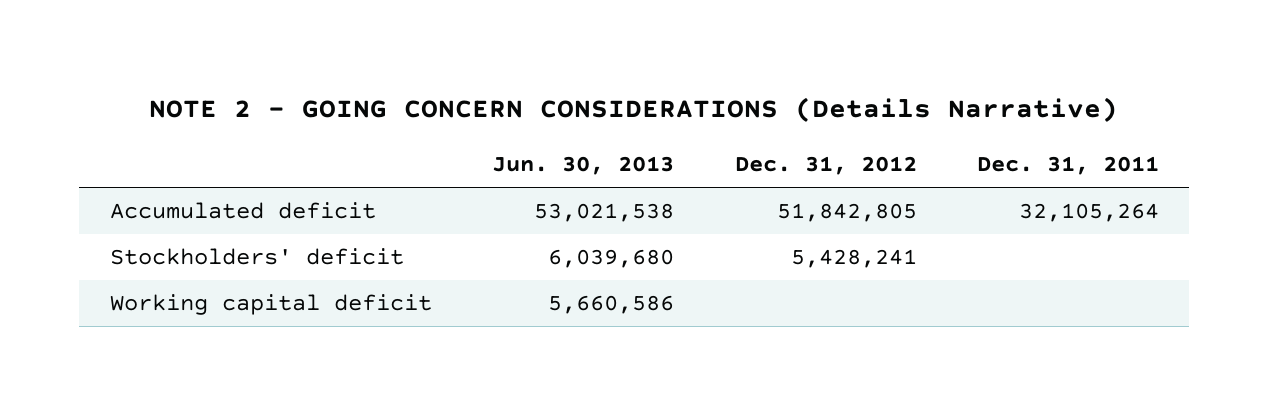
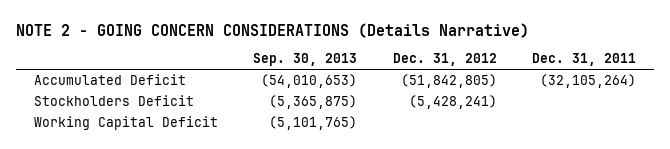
- | Jun. 30, 2013 | Dec. 31, 2012 | Dec. 31, 2011
+ | Sep. 30, 2013 | Dec. 31, 2012 | Dec. 31, 2011
- Accumulated deficit | 53,021,538 | 51,842,805 | 32,105,264
- Stockholders' deficit | 6,039,680 | 5,428,241 |
- Working capital deficit | 5,660,586 | |
+ Accumulated Deficit | (54,010,653) | (51,842,805) | (32,105,264)
+ Stockholders Deficit | (5,365,875) | (5,428,241) |
+ Working Capital Deficit | (5,101,765) | |

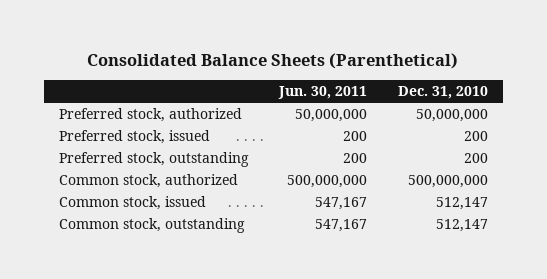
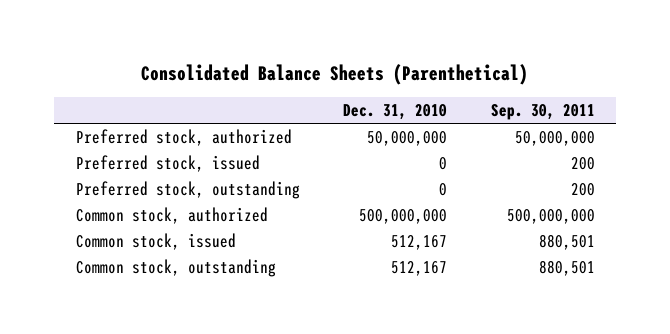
- | Jun. 30, 2011 | Dec. 31, 2010
+ | Dec. 31, 2010 | Sep. 30, 2011
- Preferred stock, issued | 200 | 200
- Preferred stock, outstanding | 200 | 200
+ Preferred stock, issued | 0 | 200
+ Preferred stock, outstanding | 0 | 200
- Common stock, issued | 547,167 | 512,147
- Common stock, outstanding | 547,167 | 512,147
+ Common stock, issued | 512,167 | 880,501
+ Common stock, outstanding | 512,167 | 880,501

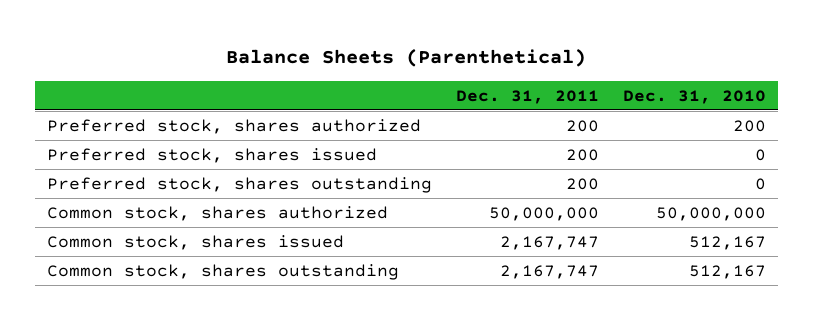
- Consolidated Balance Sheets (Parenthetical)
+ Balance Sheets (Parenthetical)
- | Dec. 31, 2010 | Sep. 30, 2011
+ | Dec. 31, 2011 | Dec. 31, 2010
- Preferred stock, authorized | 50,000,000 | 50,000,000
- Preferred stock, issued | 0 | 200
- Preferred stock, outstanding | 0 | 200
- Common stock, authorized | 500,000,000 | 500,000,000
- Common stock, issued | 512,167 | 880,501
- Common stock, outstanding | 512,167 | 880,501
+ Preferred stock, shares authorized | 200 | 200
+ Preferred stock, shares issued | 200 | 0
+ Preferred stock, shares outstanding | 200 | 0
+ Common stock, shares authorized | 50,000,000 | 50,000,000
+ Common stock, shares issued | 2,167,747 | 512,167
+ Common stock, shares outstanding | 2,167,747 | 512,167

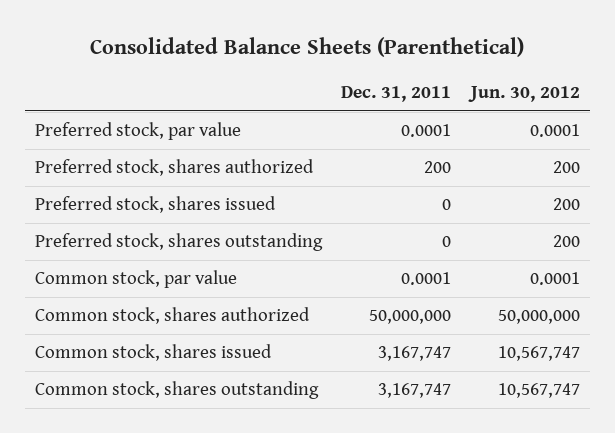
- Balance Sheets (Parenthetical)
+ Consolidated Balance Sheets (Parenthetical)
- | Dec. 31, 2011 | Dec. 31, 2010
+ | Dec. 31, 2011 | Jun. 30, 2012
+ Preferred stock, par value | 0.0001 | 0.0001
- Preferred stock, shares issued | 200 | 0
- Preferred stock, shares outstanding | 200 | 0
+ Preferred stock, shares issued | 0 | 200
+ Preferred stock, shares outstanding | 0 | 200
+ Common stock, par value | 0.0001 | 0.0001
- Common stock, shares issued | 2,167,747 | 512,167
- Common stock, shares outstanding | 2,167,747 | 512,167
+ Common stock, shares issued | 3,167,747 | 10,567,747
+ Common stock, shares outstanding | 3,167,747 | 10,567,747

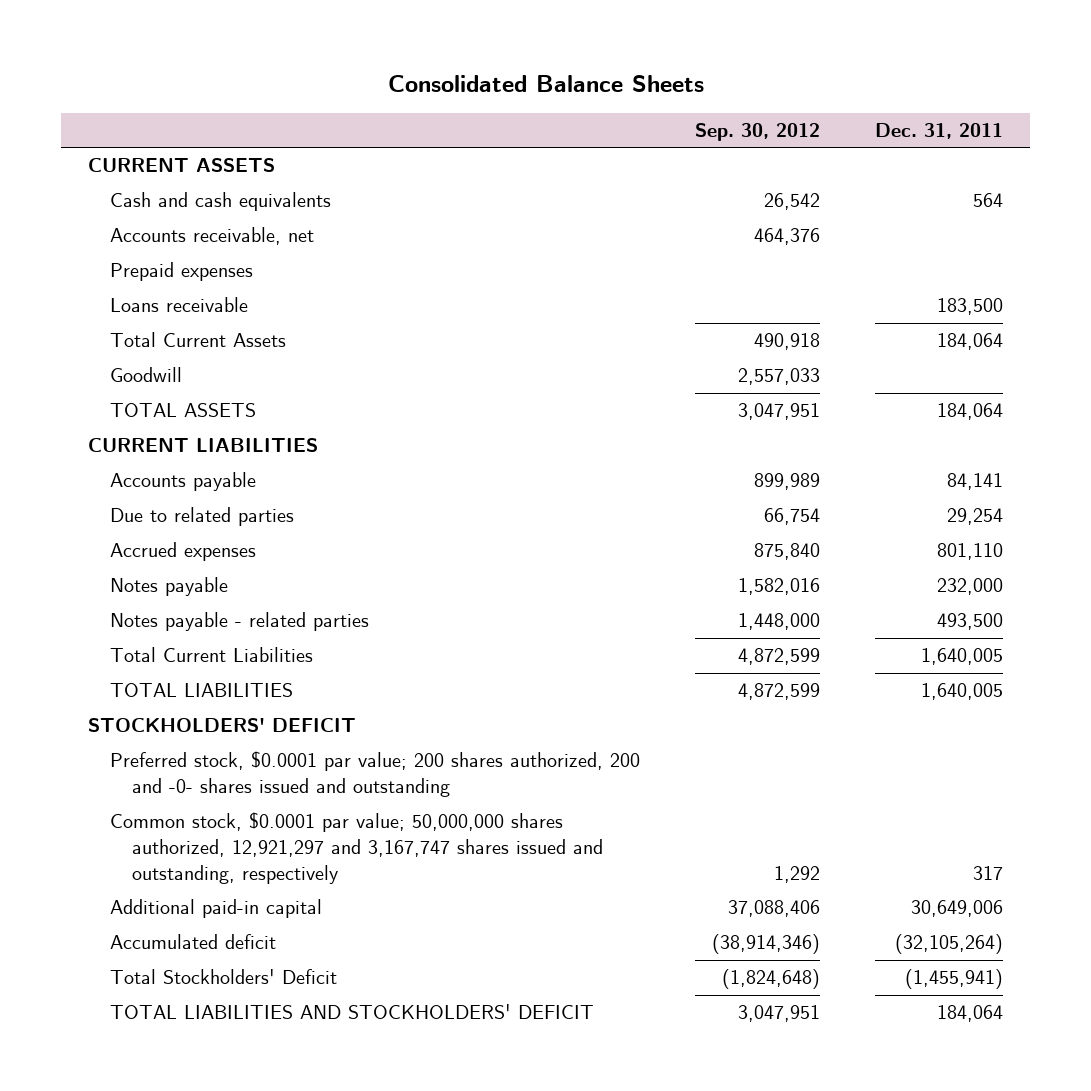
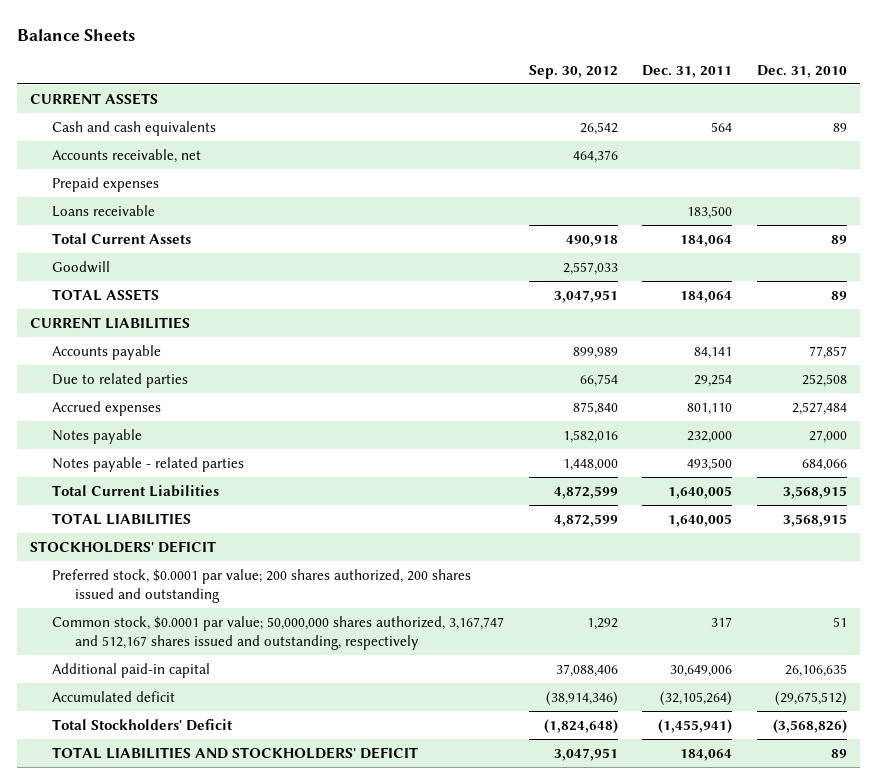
- Consolidated Balance Sheets
+ Balance Sheets
- | Sep. 30, 2012 | Dec. 31, 2011
+ | Sep. 30, 2012 | Dec. 31, 2011 | Dec. 31, 2010
- Preferred stock, $0.0001 par value; 200 shares authorized, 200 and -0- shares issued and outstanding
- Common stock, $0.0001 par value; 50,000,000 shares authorized, 12,921,297 and 3,167,747 shares issued and outstanding, respectively | 1,292 | 317
+ Preferred stock, $0.0001 par value; 200 shares authorized, 200 shares issued and outstanding
+ Common stock, $0.0001 par value; 50,000,000 shares authorized, 3,167,747 and 512,167 shares issued and outstanding, respectively | 1,292 | 317 | 51

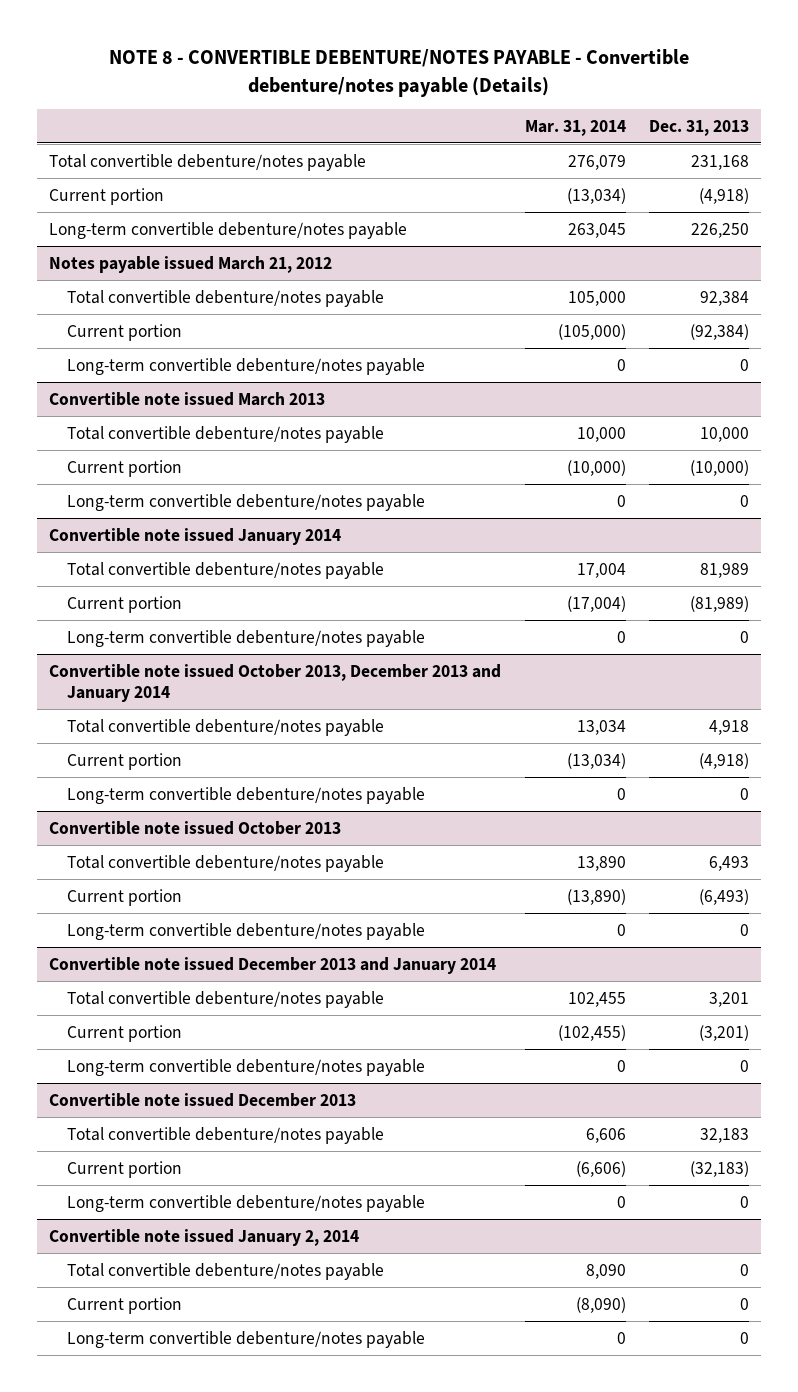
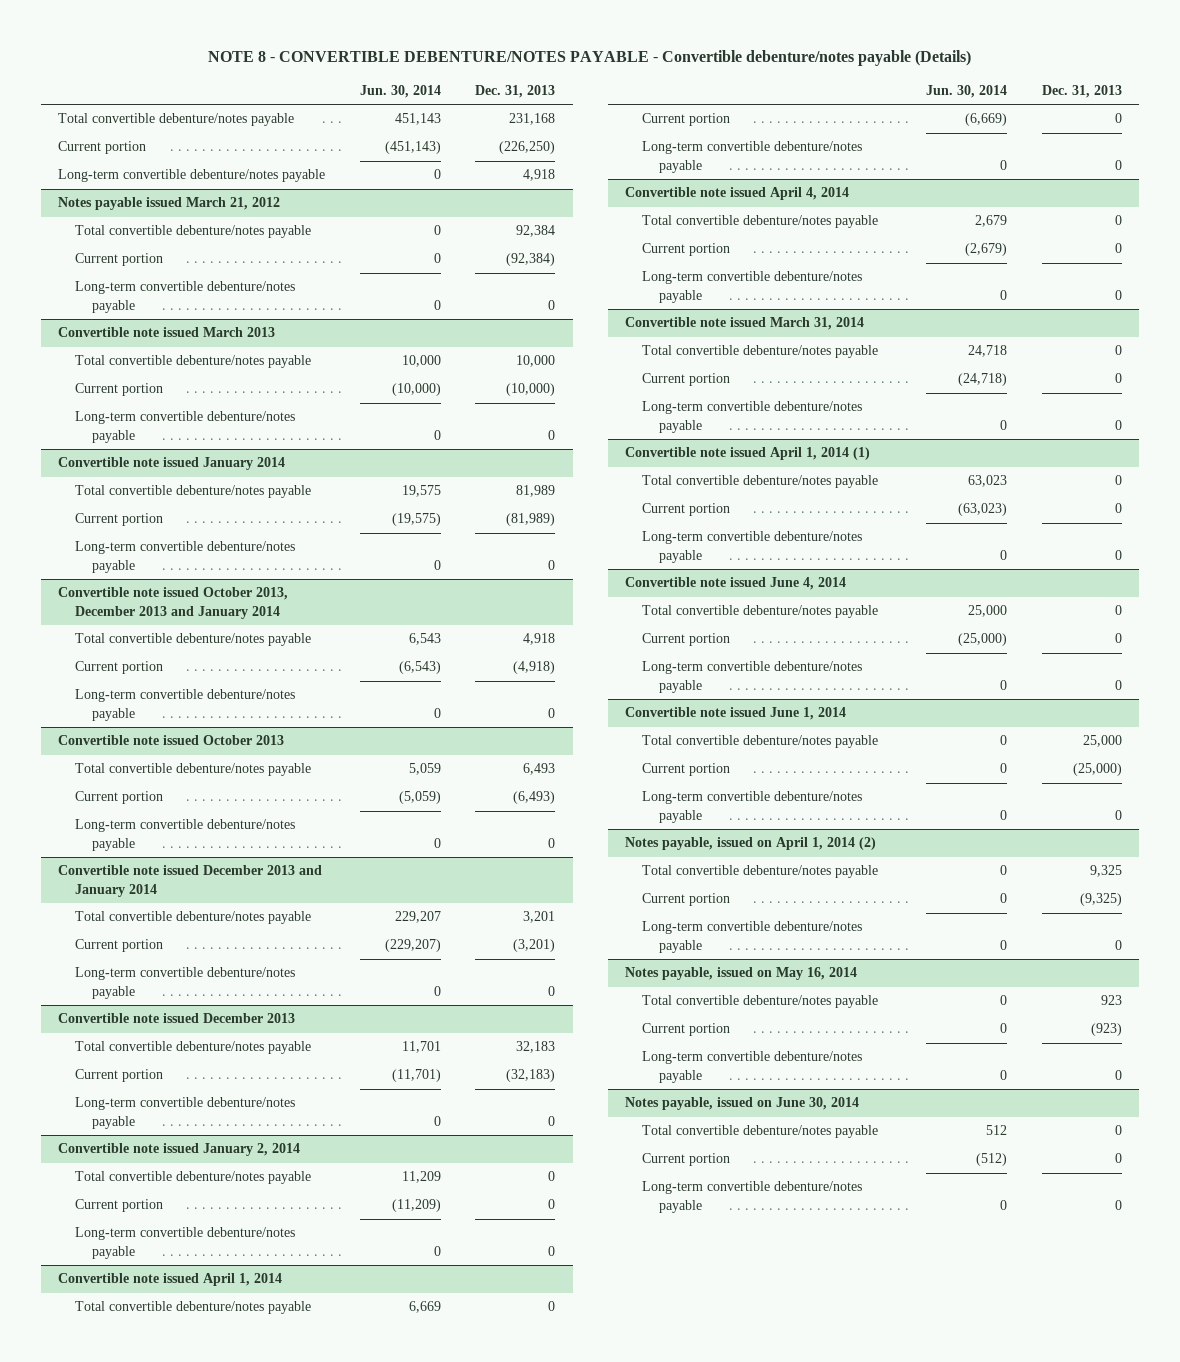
- | Mar. 31, 2014 | Dec. 31, 2013
+ | Jun. 30, 2014 | Dec. 31, 2013
- Current portion | (13,034) | (4,918)
- Long-term convertible debenture/notes payable | 263,045 | 226,250
+ Current portion | (451,143) | (226,250)
+ Long-term convertible debenture/notes payable | 0 | 4,918
+ Convertible note issued April 1, 2014
+ Total convertible debenture/notes payable | 6,669 | 0
+ Current portion | (6,669) | 0
+ Long-term convertible debenture/notes payable | 0 | 0
+ Convertible note issued April 4, 2014
+ Total convertible debenture/notes payable | 2,679 | 0
+ Current portion | (2,679) | 0
+ Long-term convertible debenture/notes payable | 0 | 0
+ Convertible note issued March 31, 2014
+ Total convertible debenture/notes payable | 24,718 | 0
+ Current portion | (24,718) | 0
+ Long-term convertible debenture/notes payable | 0 | 0
+ Convertible note issued April 1, 2014 (1)
+ Total convertible debenture/notes payable | 63,023 | 0
+ Current portion | (63,023) | 0
+ Long-term convertible debenture/notes payable | 0 | 0
+ Convertible note issued June 4, 2014
+ Total convertible debenture/notes payable | 25,000 | 0
+ Current portion | (25,000) | 0
+ Long-term convertible debenture/notes payable | 0 | 0
+ Convertible note issued June 1, 2014
+ Total convertible debenture/notes payable | 0 | 25,000
+ Current portion | 0 | (25,000)
+ Long-term convertible debenture/notes payable | 0 | 0
+ Notes payable, issued on April 1, 2014 (2)
+ Total convertible debenture/notes payable | 0 | 9,325
+ Current portion | 0 | (9,325)
+ Long-term convertible debenture/notes payable | 0 | 0
+ Notes payable, issued on May 16, 2014
+ Total convertible debenture/notes payable | 0 | 923
+ Current portion | 0 | (923)
+ Long-term convertible debenture/notes payable | 0 | 0
+ Notes payable, issued on June 30, 2014
+ Total convertible debenture/notes payable | 512 | 0
+ Current portion | (512) | 0
+ Long-term convertible debenture/notes payable | 0 | 0

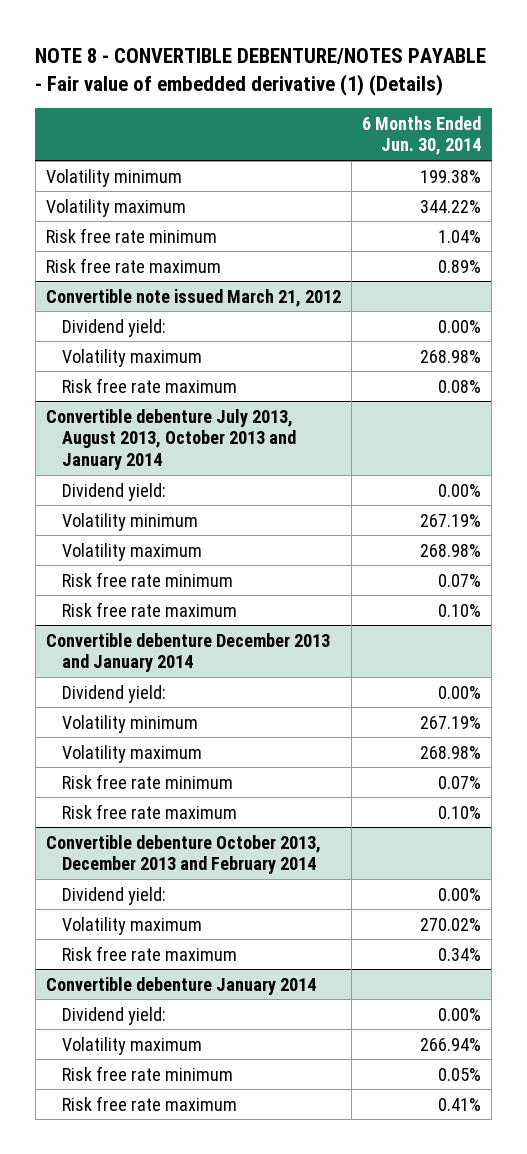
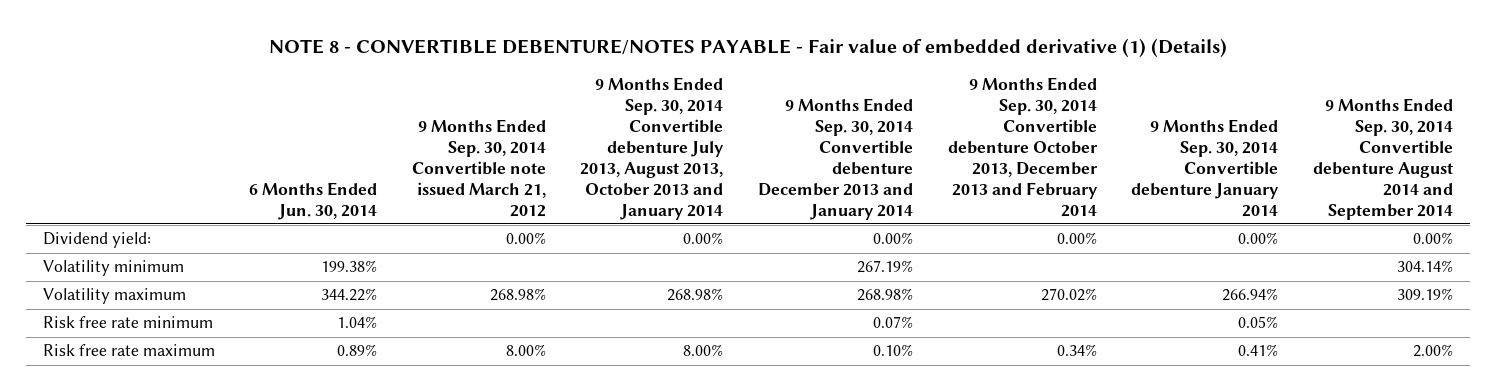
- | 6 Months Ended Jun. 30, 2014
+ | 6 Months Ended Jun. 30, 2014 | 9 Months Ended Sep. 30, 2014 Convertible note issued March 21, 2012 | 9 Months Ended Sep. 30, 2014 Convertible debenture July 2013, August 2013, October 2013 and January 2014 | 9 Months Ended Sep. 30, 2014 Convertible debenture December 2013 and January 2014 | 9 Months Ended Sep. 30, 2014 Convertible debenture October 2013, December 2013 and February 2014 | 9 Months Ended Sep. 30, 2014 Convertible debenture January 2014 | 9 Months Ended Sep. 30, 2014 Convertible debenture August 2014 and September 2014
+ Dividend yield: | | 0.00% | 0.00% | 0.00% | 0.00% | 0.00% | 0.00%
- Convertible note issued March 21, 2012
- Dividend yield: | 0.00%
- Volatility maximum | 268.98%
- Risk free rate maximum | 0.08%
- Convertible debenture July 2013, August 2013, October 2013 and January 2014
- Dividend yield: | 0.00%
- Volatility minimum | 267.19%
- Volatility maximum | 268.98%
- Risk free rate minimum | 0.07%
- Risk free rate maximum | 0.10%
- Convertible debenture December 2013 and January 2014
- Dividend yield: | 0.00%
- Volatility minimum | 267.19%
- Volatility maximum | 268.98%
- Risk free rate minimum | 0.07%
- Risk free rate maximum | 0.10%
- Convertible debenture October 2013, December 2013 and February 2014
- Dividend yield: | 0.00%
- Volatility maximum | 270.02%
- Risk free rate maximum | 0.34%
- Convertible debenture January 2014
- Dividend yield: | 0.00%
- Volatility maximum | 266.94%
- Risk free rate minimum | 0.05%
- Risk free rate maximum | 0.41%

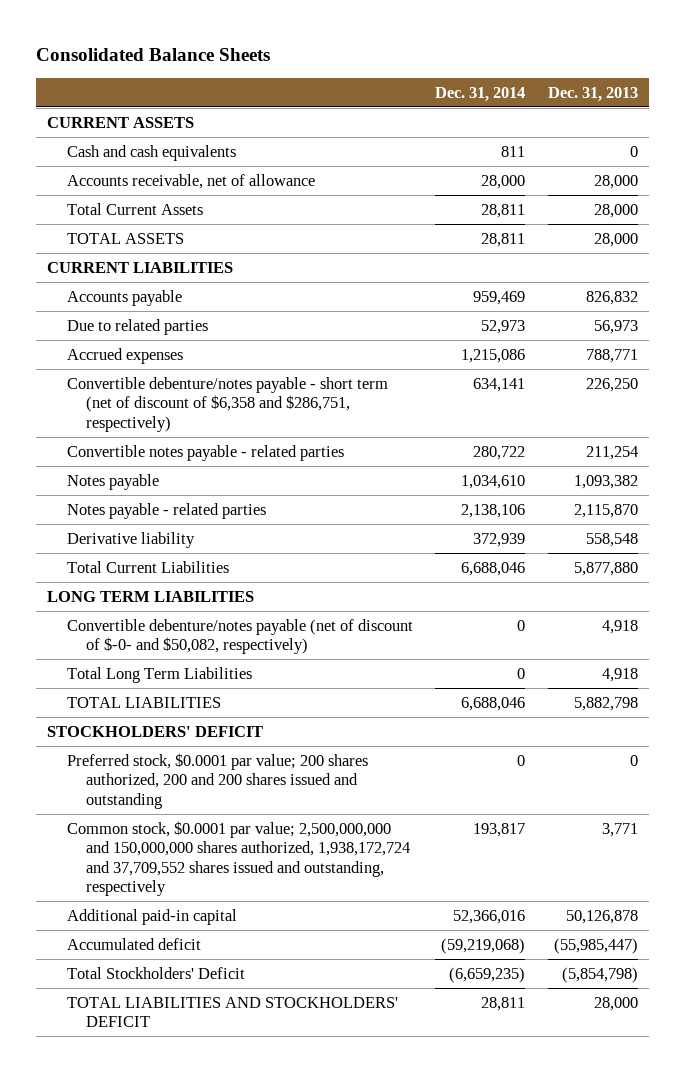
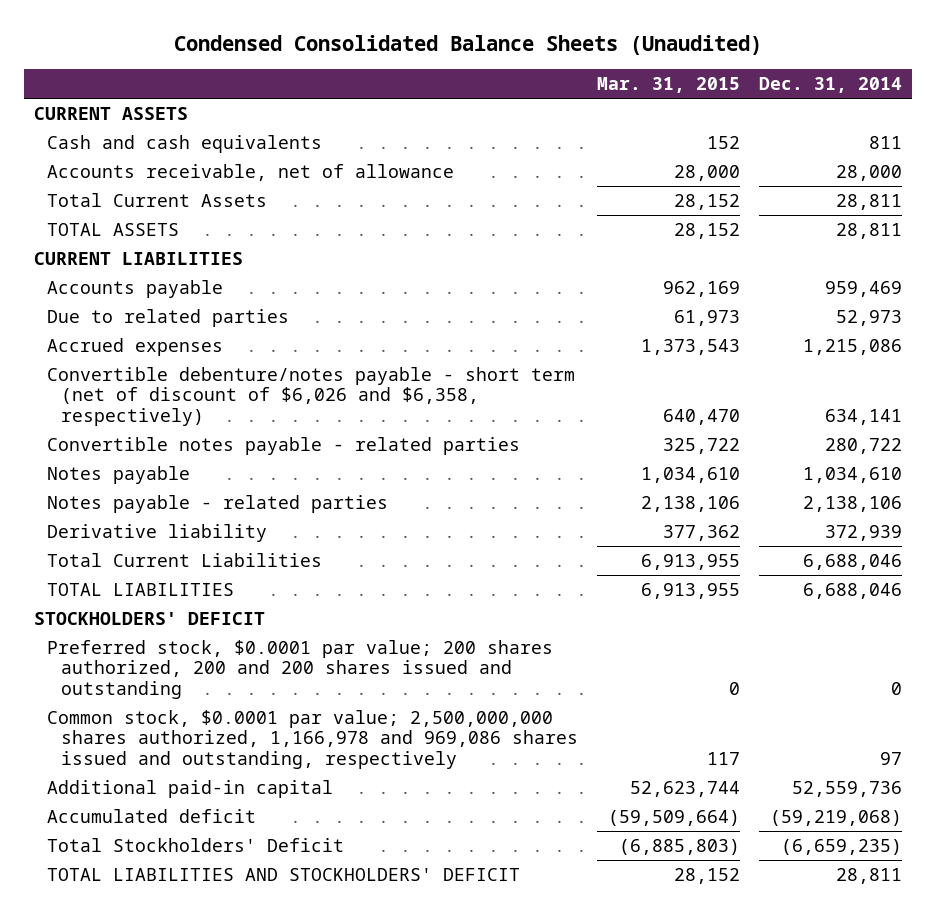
- Consolidated Balance Sheets
+ Condensed Consolidated Balance Sheets (Unaudited)
- | Dec. 31, 2014 | Dec. 31, 2013
+ | Mar. 31, 2015 | Dec. 31, 2014
- Convertible debenture/notes payable - short term (net of discount of $6,358 and $286,751, respectively) | 634,141 | 226,250
+ Convertible debenture/notes payable - short term (net of discount of $6,026 and $6,358, respectively) | 640,470 | 634,141
- LONG TERM LIABILITIES
- Convertible debenture/notes payable (net of discount of $-0- and $50,082, respectively) | 0 | 4,918
- Total Long Term Liabilities | 0 | 4,918
- Common stock, $0.0001 par value; 2,500,000,000 and 150,000,000 shares authorized, 1,938,172,724 and 37,709,552 shares issued and outstanding, respectively | 193,817 | 3,771
- Additional paid-in capital | 52,366,016 | 50,126,878
+ Common stock, $0.0001 par value; 2,500,000,000 shares authorized, 1,166,978 and 969,086 shares issued and outstanding, respectively | 117 | 97
+ Additional paid-in capital | 52,623,744 | 52,559,736

